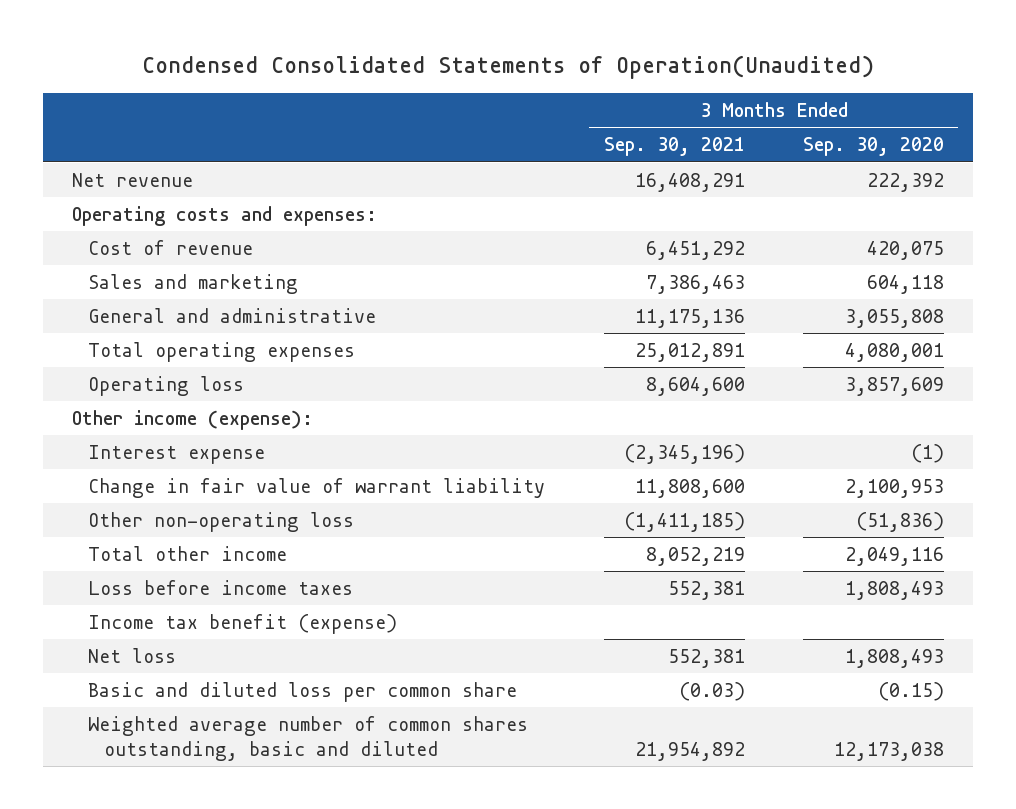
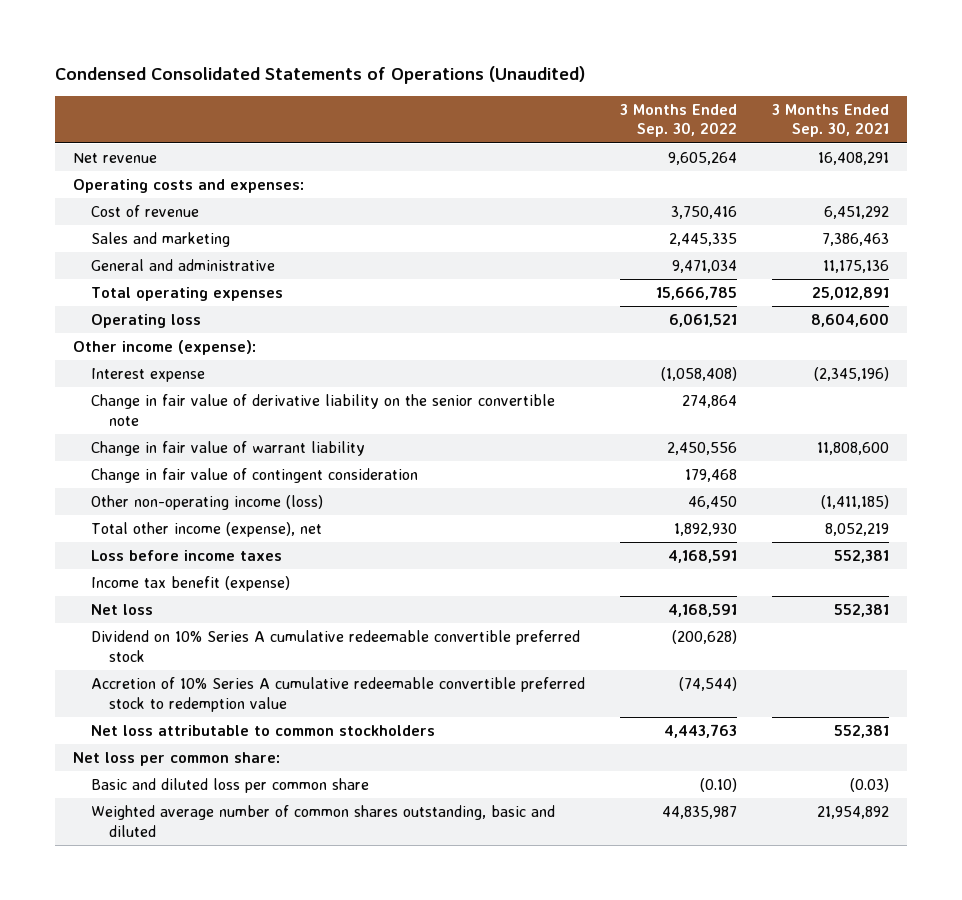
- Condensed Consolidated Statements of Operation(Unaudited)
+ Condensed Consolidated Statements of Operations (Unaudited)
- | 3 Months Ended Sep. 30, 2021 | 3 Months Ended Sep. 30, 2020
+ | 3 Months Ended Sep. 30, 2022 | 3 Months Ended Sep. 30, 2021
+ Change in fair value of derivative liability on the senior convertible note | 274,864 |
- Other non-operating loss | (1,411,185) | (51,836)
- Total other income | 8,052,219 | 2,049,116
+ Change in fair value of contingent consideration | 179,468 |
+ Other non-operating income (loss) | 46,450 | (1,411,185)
+ Total other income (expense), net | 1,892,930 | 8,052,219
+ Dividend on 10% Series A cumulative redeemable convertible preferred stock | (200,628) |
+ Accretion of 10% Series A cumulative redeemable convertible preferred stock to redemption value | (74,544) |
+ Net loss attributable to common stockholders | 4,443,763 | 552,381
+ Net loss per common share:

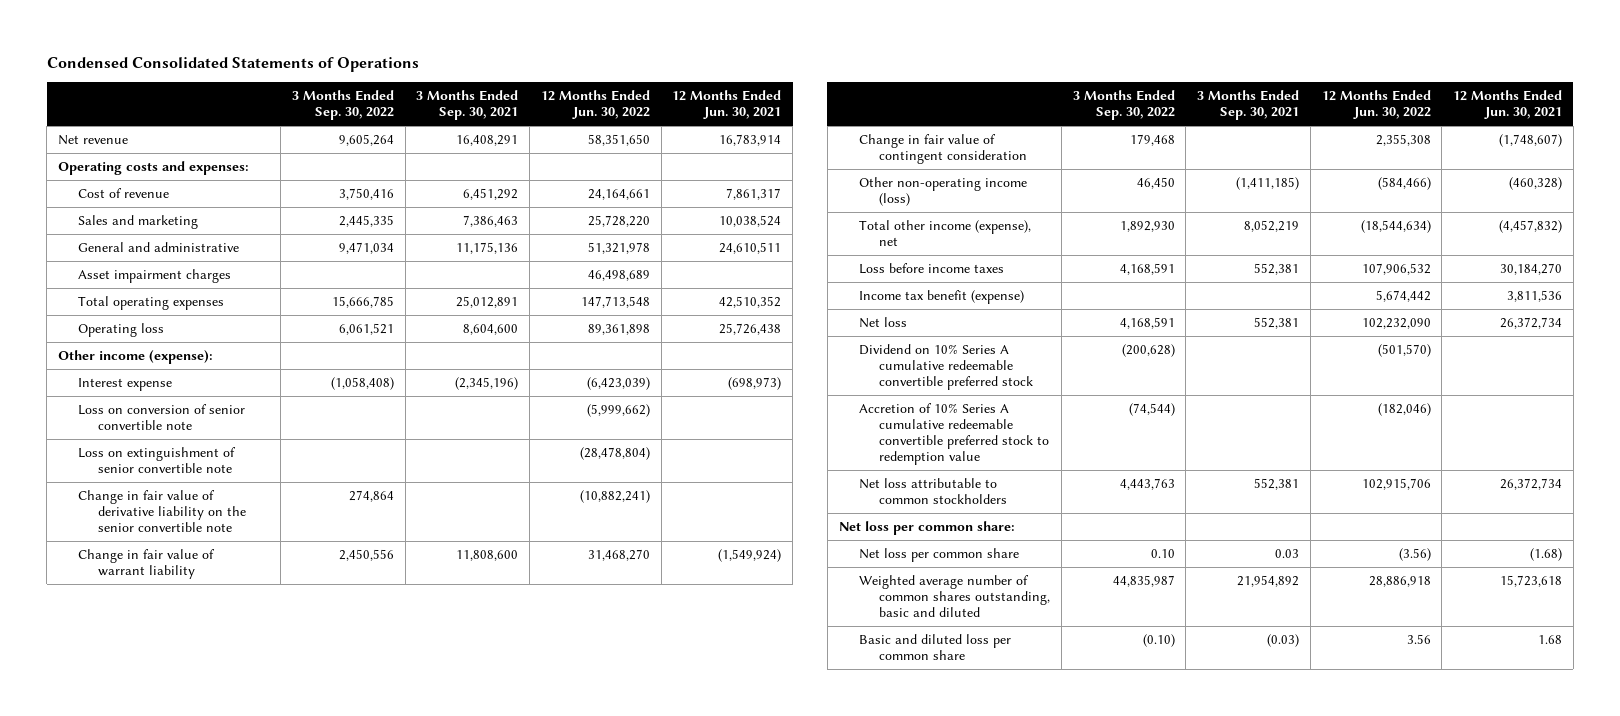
- Condensed Consolidated Statements of Operations (Unaudited)
+ Condensed Consolidated Statements of Operations
- | 3 Months Ended Sep. 30, 2022 | 3 Months Ended Sep. 30, 2021
+ | 3 Months Ended Sep. 30, 2022 | 3 Months Ended Sep. 30, 2021 | 12 Months Ended Jun. 30, 2022 | 12 Months Ended Jun. 30, 2021
+ Asset impairment charges | | | 46,498,689 |
+ Loss on conversion of senior convertible note | | | (5,999,662) |
+ Loss on extinguishment of senior convertible note | | | (28,478,804) |
+ Net loss per common share | 0.10 | 0.03 | (3.56) | (1.68)
moved down: Basic and diluted loss per common share | (0.10) | (0.03) | 3.56 | 1.68

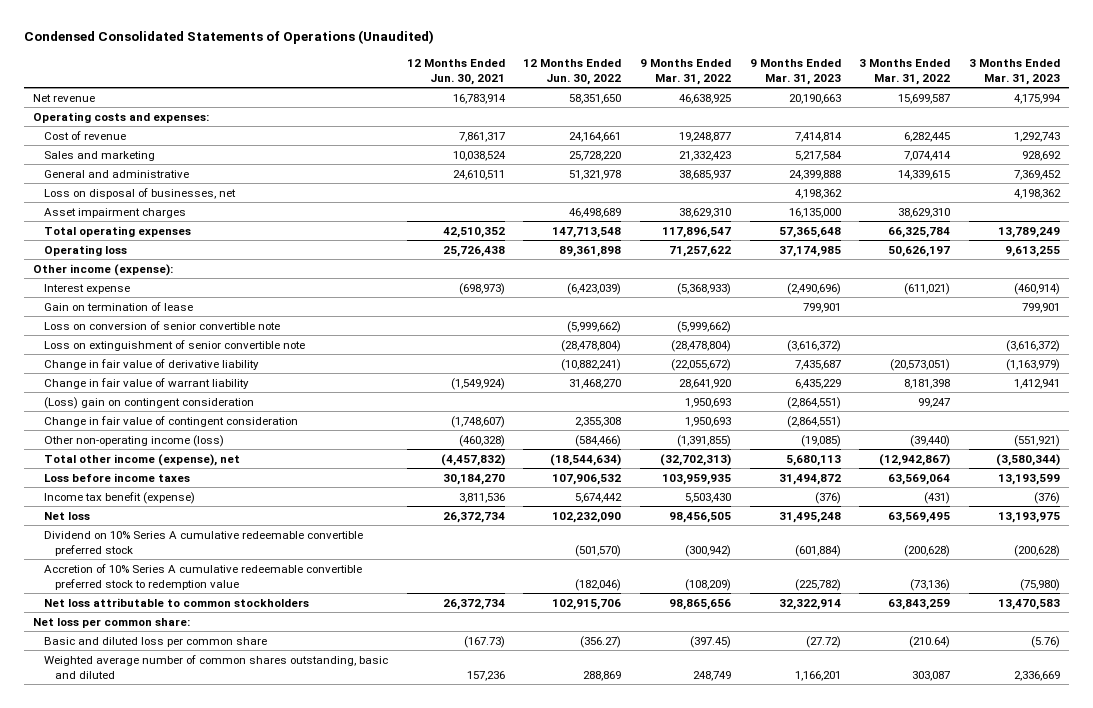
- Condensed Consolidated Statements of Operations
+ Condensed Consolidated Statements of Operations (Unaudited)
- | 3 Months Ended Sep. 30, 2022 | 3 Months Ended Sep. 30, 2021 | 12 Months Ended Jun. 30, 2022 | 12 Months Ended Jun. 30, 2021
+ | 12 Months Ended Jun. 30, 2021 | 12 Months Ended Jun. 30, 2022 | 9 Months Ended Mar. 31, 2022 | 9 Months Ended Mar. 31, 2023 | 3 Months Ended Mar. 31, 2022 | 3 Months Ended Mar. 31, 2023
+ Loss on disposal of businesses, net | | | | 4,198,362 | | 4,198,362
+ Gain on termination of lease | | | | 799,901 | | 799,901
- Change in fair value of derivative liability on the senior convertible note | 274,864 | | (10,882,241) |
+ Change in fair value of derivative liability | | (10,882,241) | (22,055,672) | 7,435,687 | (20,573,051) | (1,163,979)
+ (Loss) gain on contingent consideration | | | 1,950,693 | (2,864,551) | 99,247 |
- Net loss per common share | 0.10 | 0.03 | (3.56) | (1.68)
- Weighted average number of common shares outstanding, basic and diluted | 44,835,987 | 21,954,892 | 28,886,918 | 15,723,618
- Basic and diluted loss per common share | (0.10) | (0.03) | 3.56 | 1.68
+ Basic and diluted loss per common share | (167.73) | (356.27) | (397.45) | (27.72) | (210.64) | (5.76)
+ Weighted average number of common shares outstanding, basic and diluted | 157,236 | 288,869 | 248,749 | 1,166,201 | 303,087 | 2,336,669

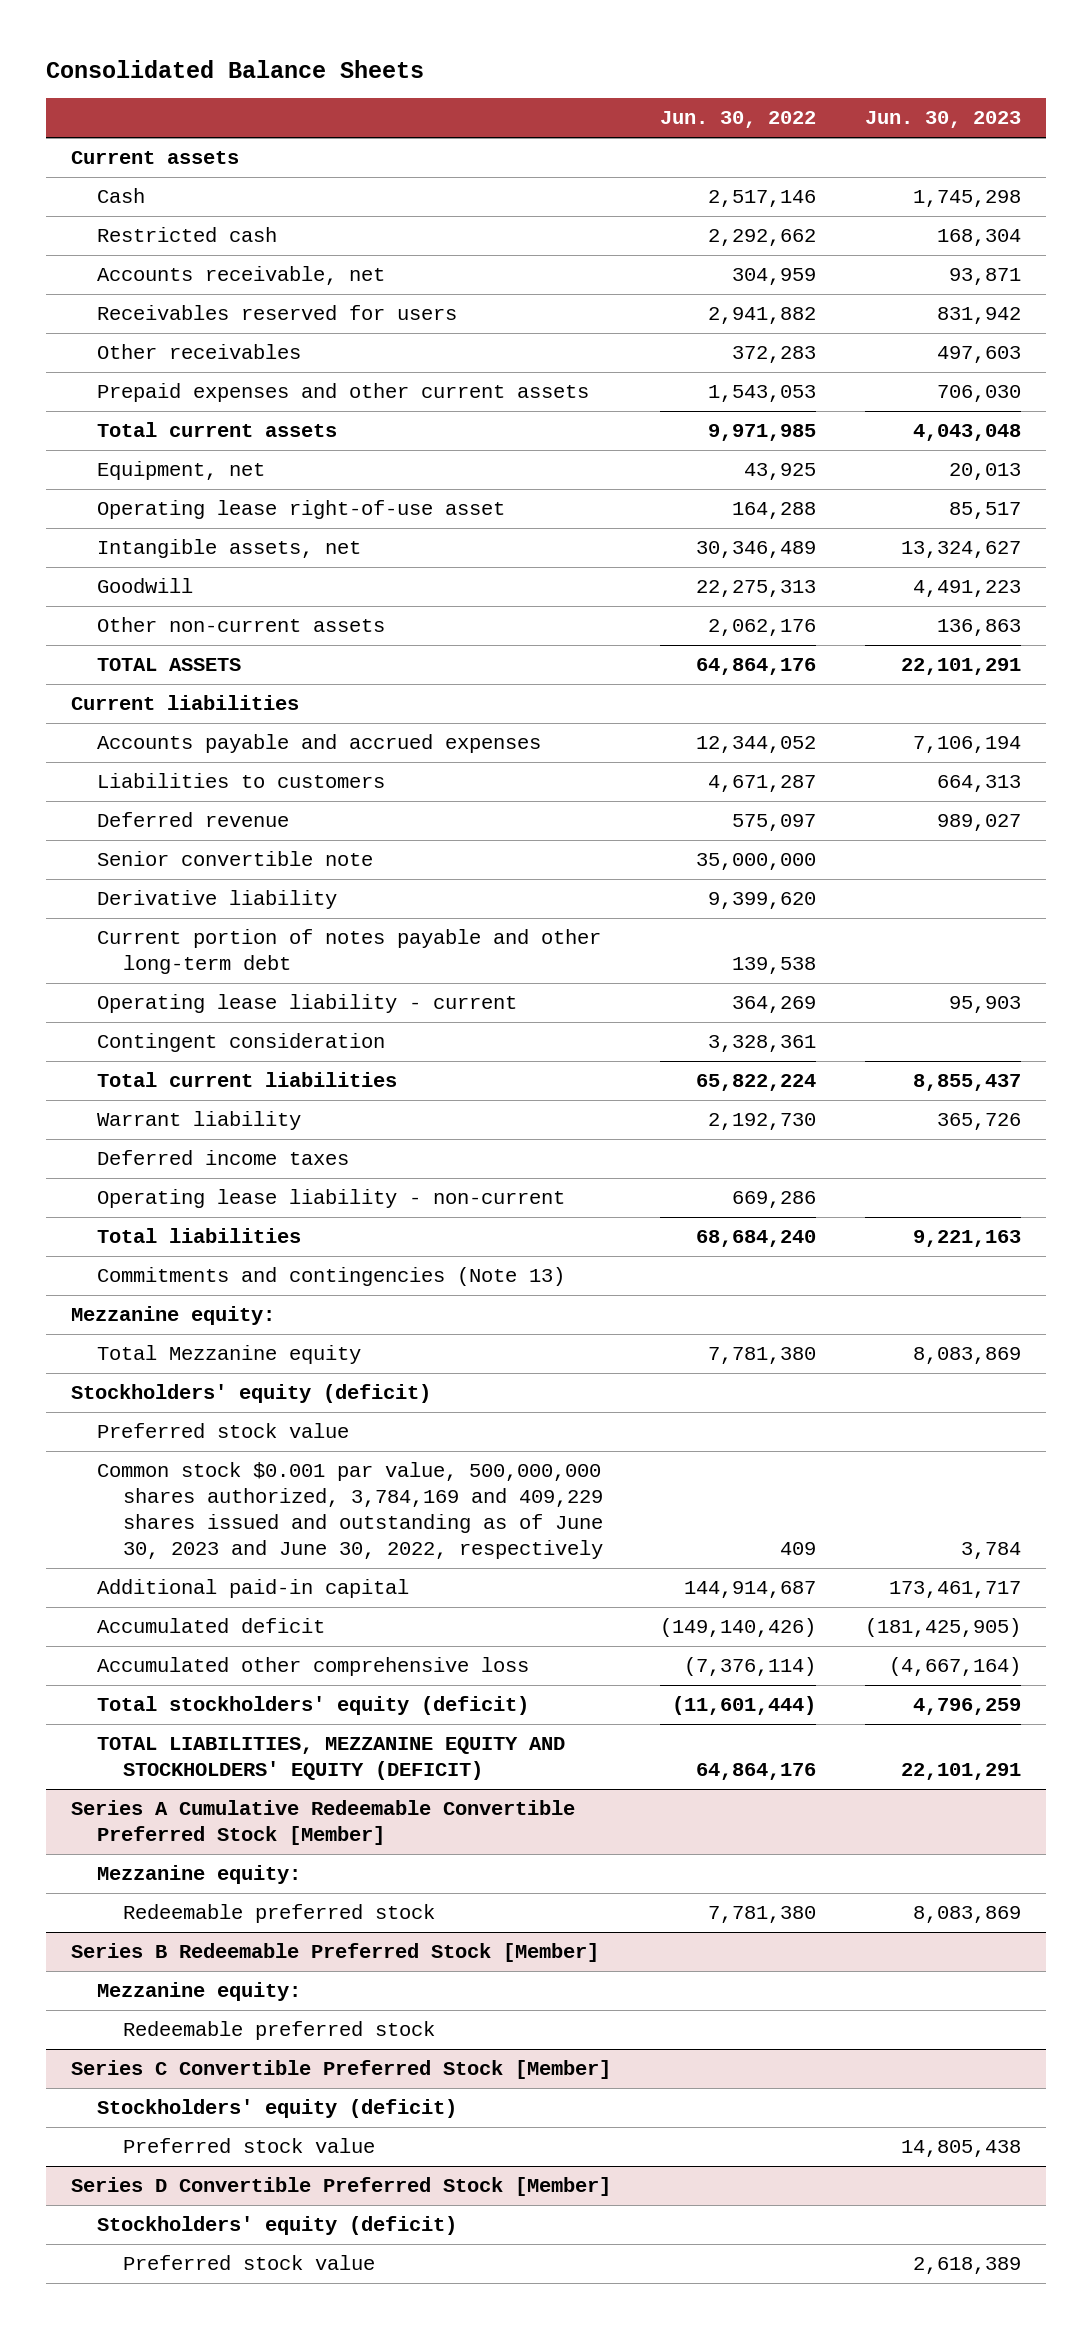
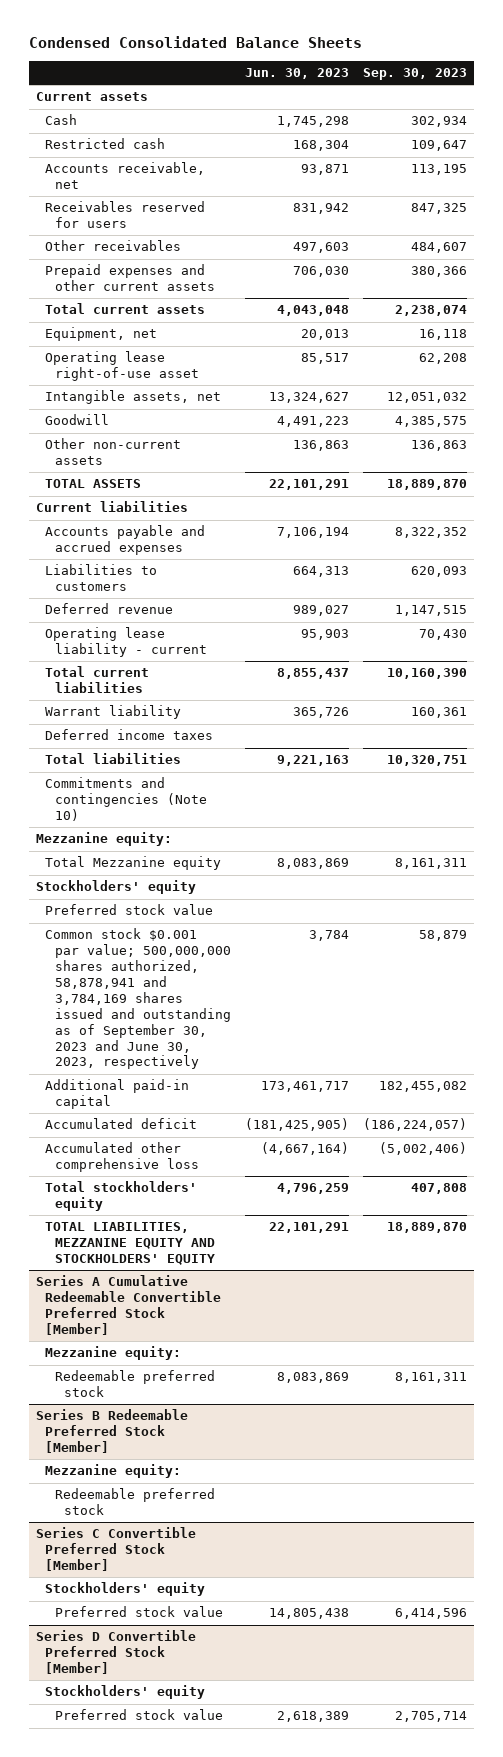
- Consolidated Balance Sheets
+ Condensed Consolidated Balance Sheets
- | Jun. 30, 2022 | Jun. 30, 2023
+ | Jun. 30, 2023 | Sep. 30, 2023
- Senior convertible note | 35,000,000 |
- Derivative liability | 9,399,620 |
- Current portion of notes payable and other long-term debt | 139,538 |
- Contingent consideration | 3,328,361 |
- Operating lease liability - non-current | 669,286 |
- Commitments and contingencies (Note 13)
+ Commitments and contingencies (Note 10)
- Stockholders' equity (deficit)
+ Stockholders' equity
- Common stock $0.001 par value, 500,000,000 shares authorized, 3,784,169 and 409,229 shares issued and outstanding as of June 30, 2023 and June 30, 2022, respectively | 409 | 3,784
+ Common stock $0.001 par value; 500,000,000 shares authorized, 58,878,941 and 3,784,169 shares issued and outstanding as of September 30, 2023 and June 30, 2023, respectively | 3,784 | 58,879
- Total stockholders' equity (deficit) | (11,601,444) | 4,796,259
- TOTAL LIABILITIES, MEZZANINE EQUITY AND STOCKHOLDERS' EQUITY (DEFICIT) | 64,864,176 | 22,101,291
+ Total stockholders' equity | 4,796,259 | 407,808
+ TOTAL LIABILITIES, MEZZANINE EQUITY AND STOCKHOLDERS' EQUITY | 22,101,291 | 18,889,870
@ Series C Convertible Preferred Stock [Member]
- Stockholders' equity (deficit)
+ Stockholders' equity
@ Series D Convertible Preferred Stock [Member]
- Stockholders' equity (deficit)
+ Stockholders' equity

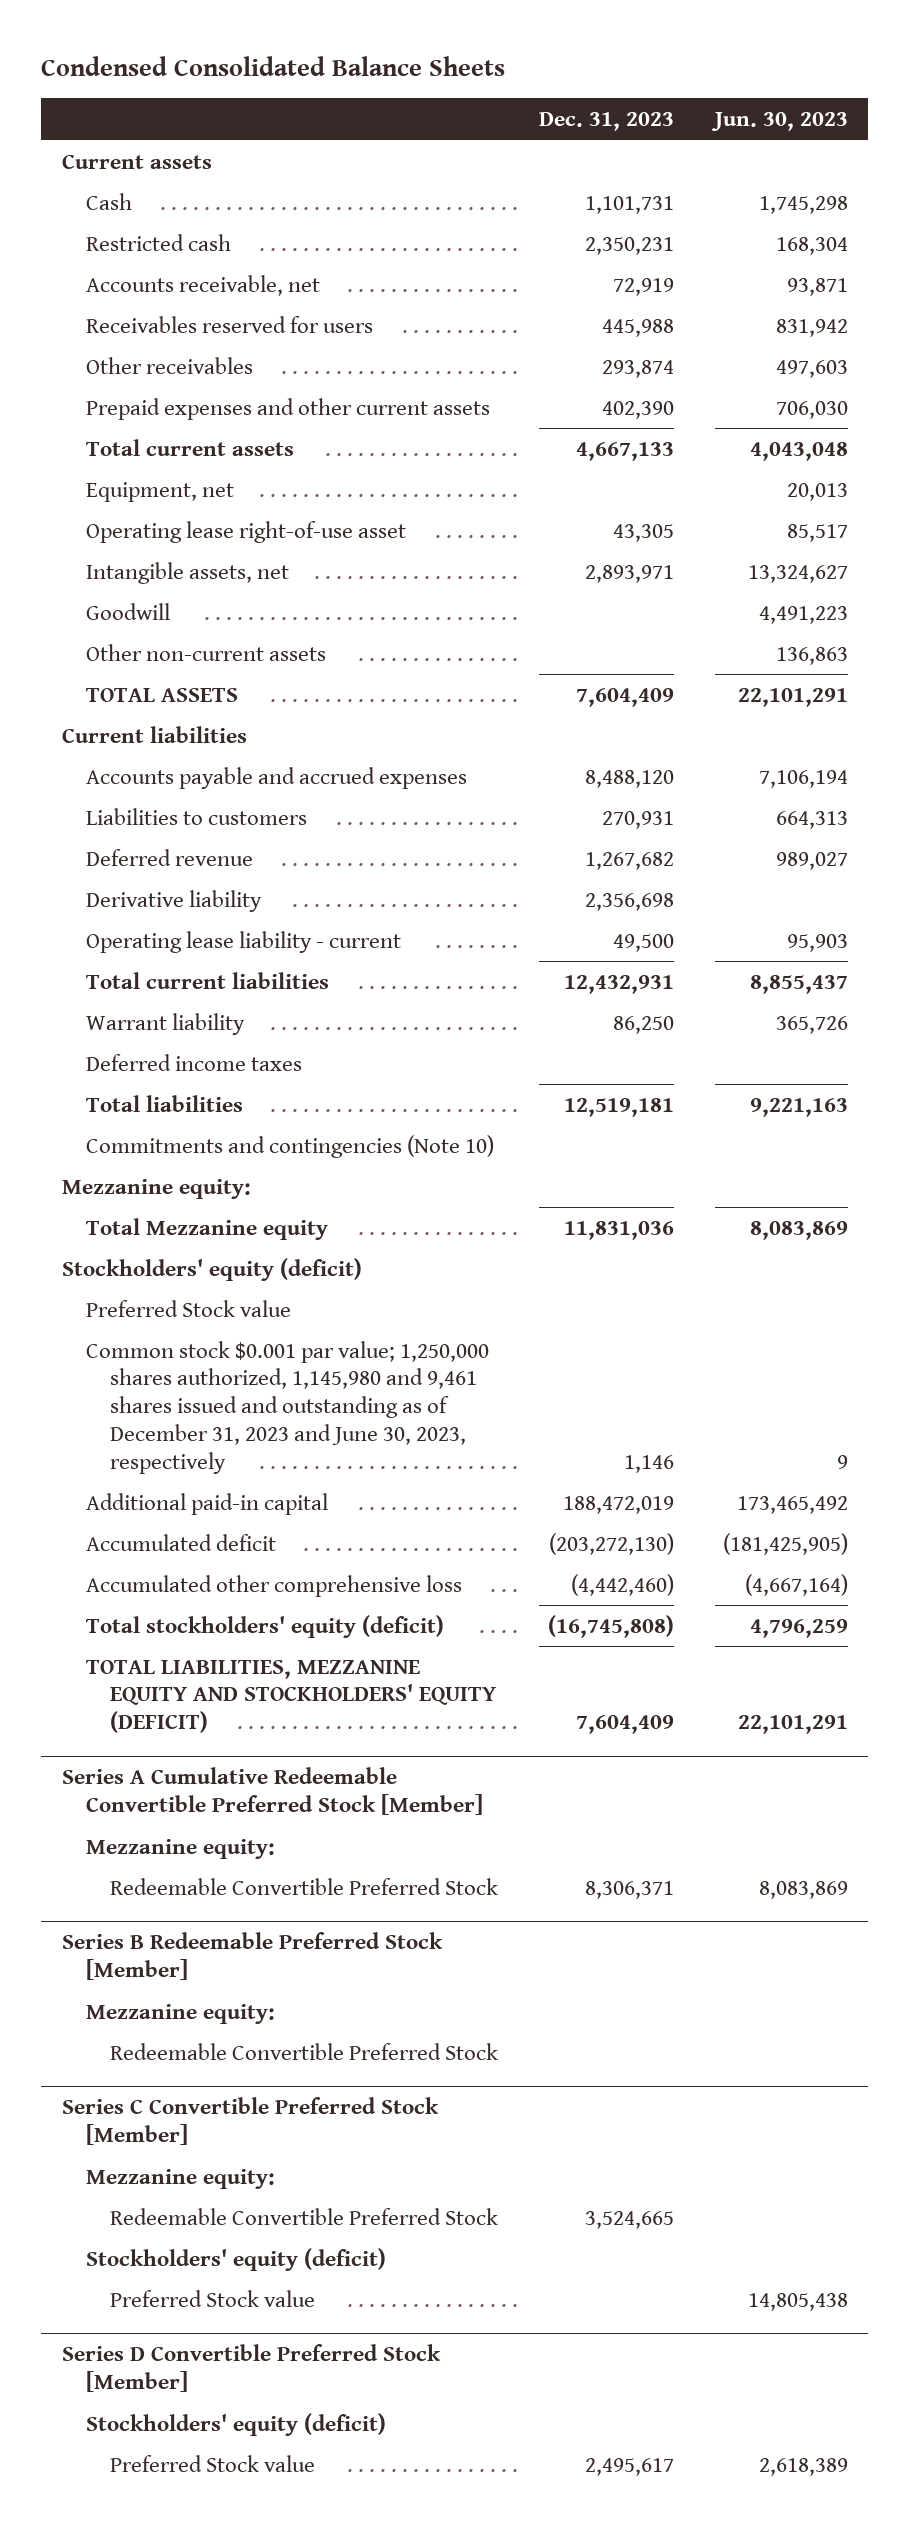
- | Jun. 30, 2023 | Sep. 30, 2023
+ | Dec. 31, 2023 | Jun. 30, 2023
+ Derivative liability | 2,356,698 |
- Stockholders' equity
- Preferred stock value
- Common stock $0.001 par value; 500,000,000 shares authorized, 58,878,941 and 3,784,169 shares issued and outstanding as of September 30, 2023 and June 30, 2023, respectively | 3,784 | 58,879
- Additional paid-in capital | 173,461,717 | 182,455,082
+ Stockholders' equity (deficit)
+ Preferred Stock value
+ Common stock $0.001 par value; 1,250,000 shares authorized, 1,145,980 and 9,461 shares issued and outstanding as of December 31, 2023 and June 30, 2023, respectively | 1,146 | 9
+ Additional paid-in capital | 188,472,019 | 173,465,492
- Total stockholders' equity | 4,796,259 | 407,808
- TOTAL LIABILITIES, MEZZANINE EQUITY AND STOCKHOLDERS' EQUITY | 22,101,291 | 18,889,870
+ Total stockholders' equity (deficit) | (16,745,808) | 4,796,259
+ TOTAL LIABILITIES, MEZZANINE EQUITY AND STOCKHOLDERS' EQUITY (DEFICIT) | 7,604,409 | 22,101,291
@ Series A Cumulative Redeemable Convertible Preferred Stock [Member]
- Redeemable preferred stock | 8,083,869 | 8,161,311
+ Redeemable Convertible Preferred Stock | 8,306,371 | 8,083,869
@ Series B Redeemable Preferred Stock [Member]
- Redeemable preferred stock
+ Redeemable Convertible Preferred Stock
@ Series C Convertible Preferred Stock [Member]
- Stockholders' equity
- Preferred stock value | 14,805,438 | 6,414,596
+ Mezzanine equity:
+ Redeemable Convertible Preferred Stock | 3,524,665 |
+ Stockholders' equity (deficit)
+ Preferred Stock value | | 14,805,438
@ Series D Convertible Preferred Stock [Member]
- Stockholders' equity
- Preferred stock value | 2,618,389 | 2,705,714
+ Stockholders' equity (deficit)
+ Preferred Stock value | 2,495,617 | 2,618,389

